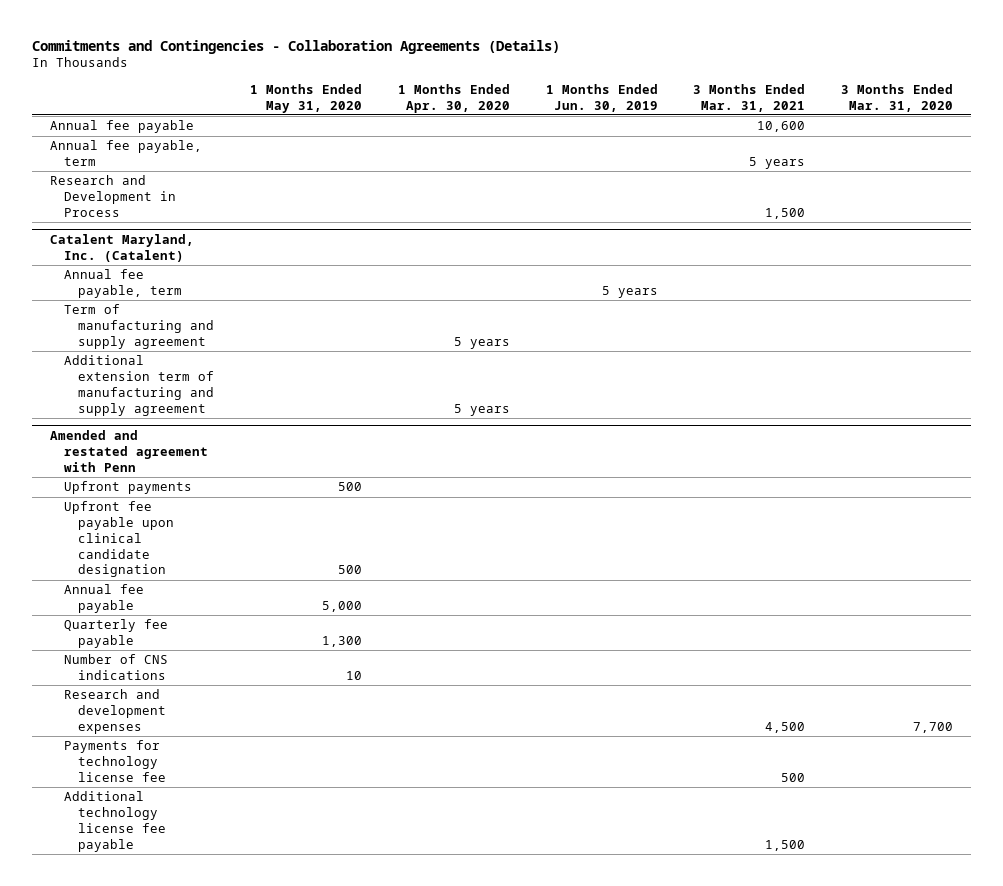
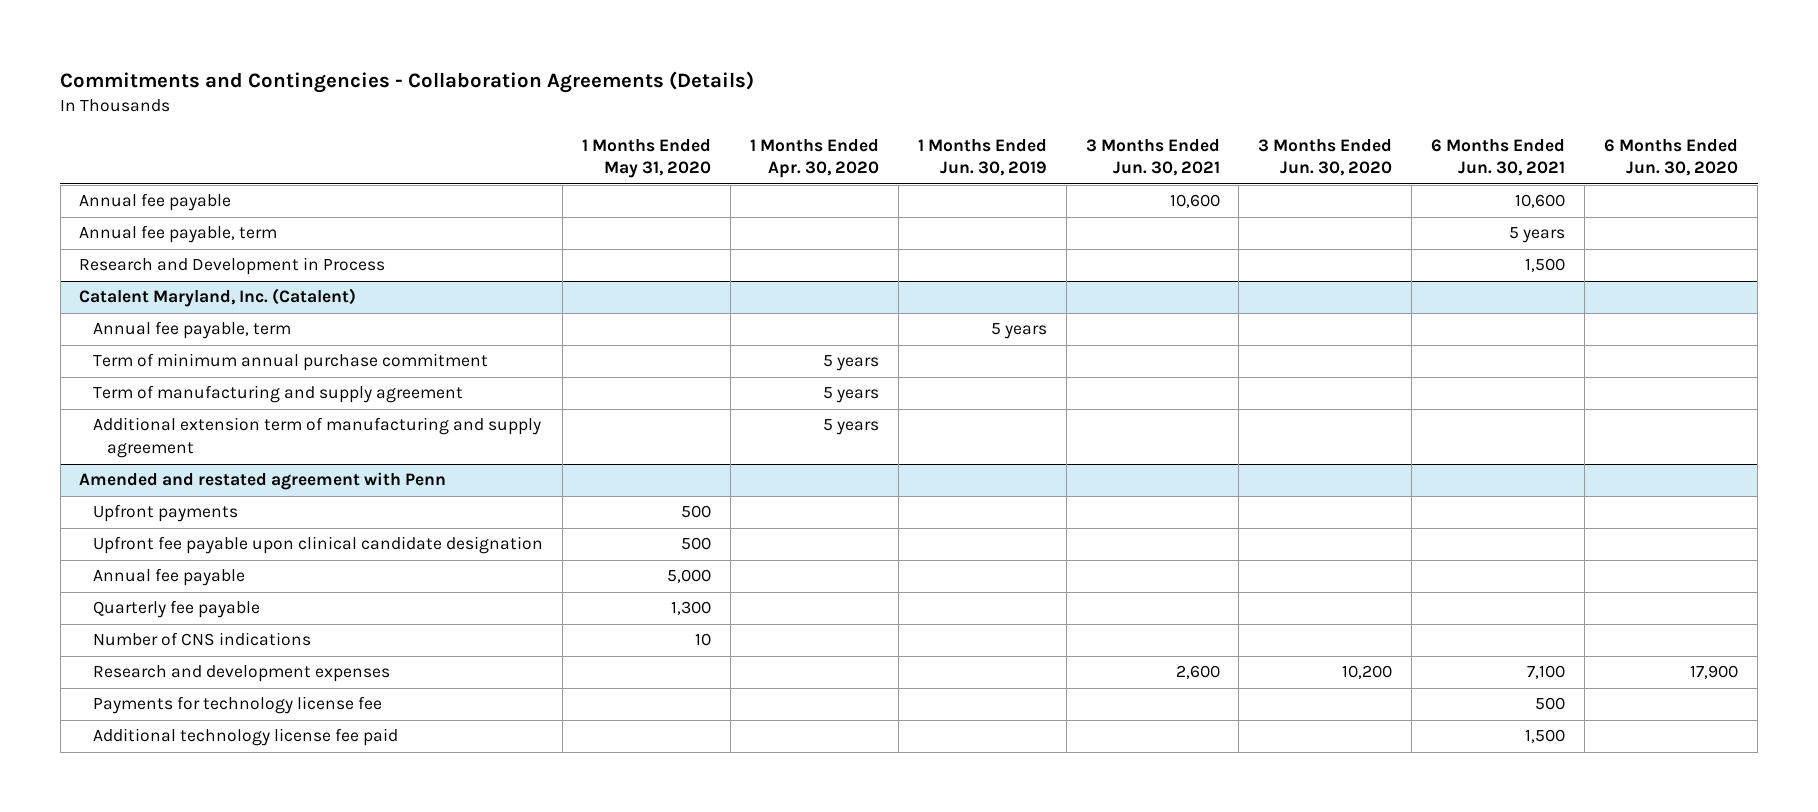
- | 1 Months Ended May 31, 2020 | 1 Months Ended Apr. 30, 2020 | 1 Months Ended Jun. 30, 2019 | 3 Months Ended Mar. 31, 2021 | 3 Months Ended Mar. 31, 2020
+ | 1 Months Ended May 31, 2020 | 1 Months Ended Apr. 30, 2020 | 1 Months Ended Jun. 30, 2019 | 3 Months Ended Jun. 30, 2021 | 3 Months Ended Jun. 30, 2020 | 6 Months Ended Jun. 30, 2021 | 6 Months Ended Jun. 30, 2020
@ Catalent Maryland, Inc. (Catalent)
+ Term of minimum annual purchase commitment | | 5 years | | | | |
@ Amended and restated agreement with Penn
- Additional technology license fee payable | | | | 1,500 |
+ Additional technology license fee paid | | | | | | 1,500 |

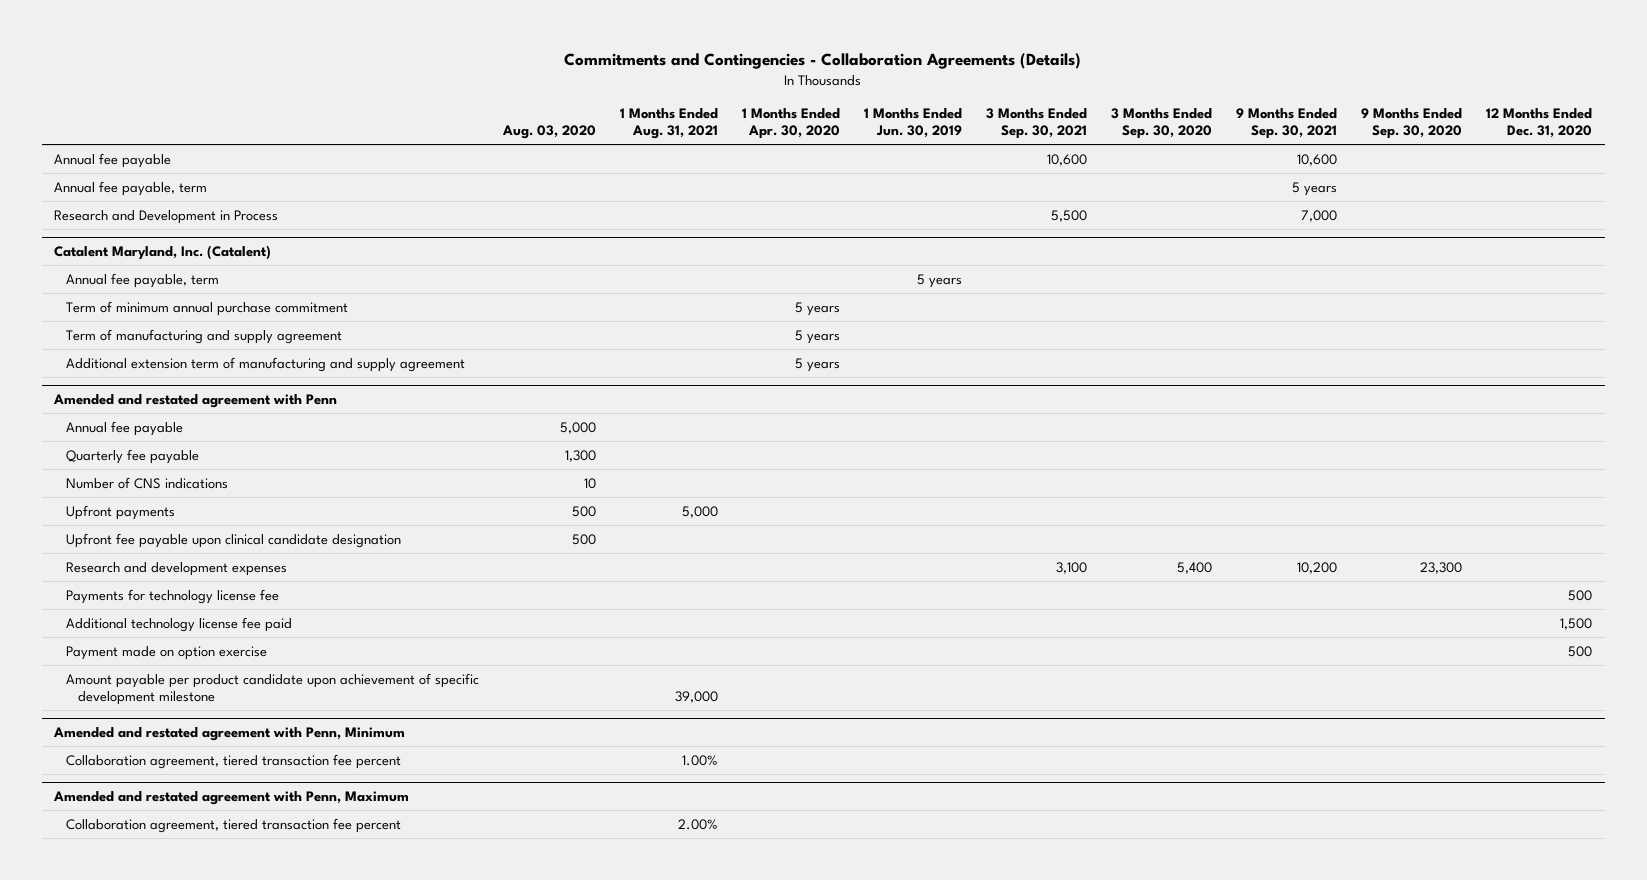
- | 1 Months Ended May 31, 2020 | 1 Months Ended Apr. 30, 2020 | 1 Months Ended Jun. 30, 2019 | 3 Months Ended Jun. 30, 2021 | 3 Months Ended Jun. 30, 2020 | 6 Months Ended Jun. 30, 2021 | 6 Months Ended Jun. 30, 2020
+ | Aug. 03, 2020 | 1 Months Ended Aug. 31, 2021 | 1 Months Ended Apr. 30, 2020 | 1 Months Ended Jun. 30, 2019 | 3 Months Ended Sep. 30, 2021 | 3 Months Ended Sep. 30, 2020 | 9 Months Ended Sep. 30, 2021 | 9 Months Ended Sep. 30, 2020 | 12 Months Ended Dec. 31, 2020
@ Amended and restated agreement with Penn
moved down: Upfront payments | 500 | 5,000 | | | | | | |
moved down: Upfront fee payable upon clinical candidate designation | 500 | | | | | | | |
+ Payment made on option exercise | | | | | | | | | 500
+ Amount payable per product candidate upon achievement of specific development milestone | | 39,000 | | | | | | |
+ Amended and restated agreement with Penn, Minimum
+ Collaboration agreement, tiered transaction fee percent | | 1.00% | | | | | | |
+ Amended and restated agreement with Penn, Maximum
+ Collaboration agreement, tiered transaction fee percent | | 2.00% | | | | | | |

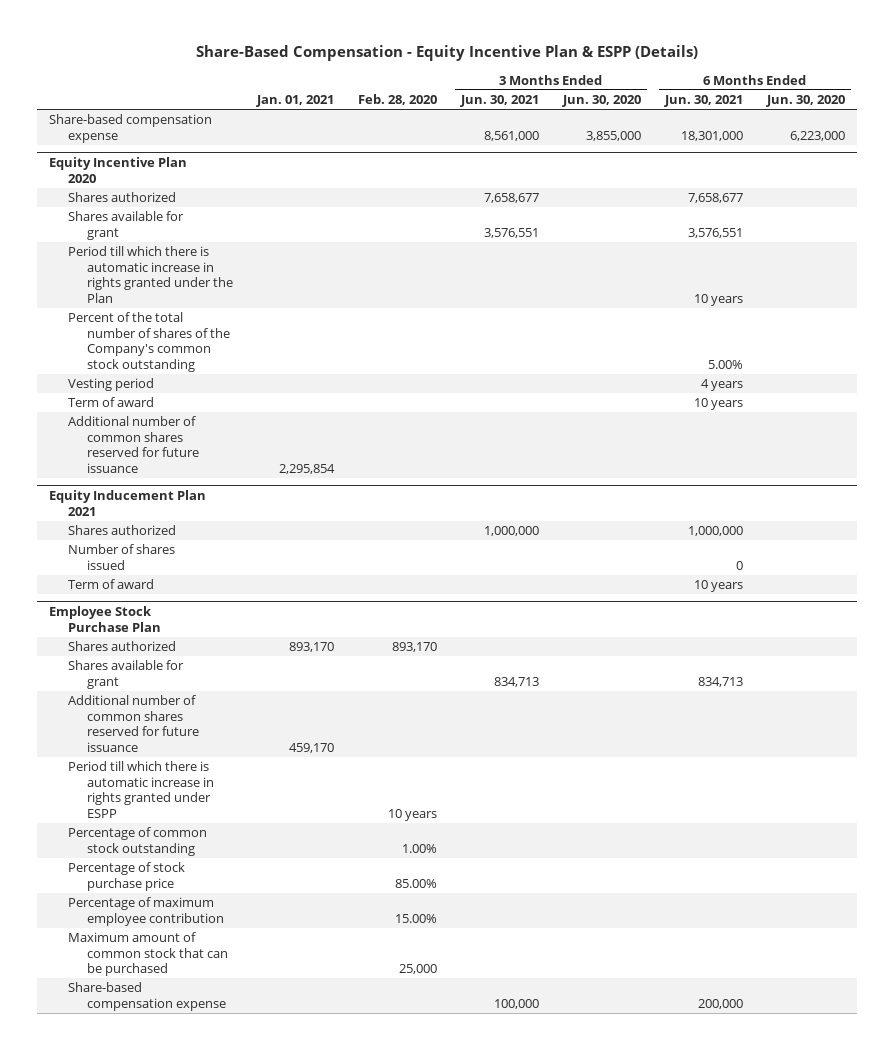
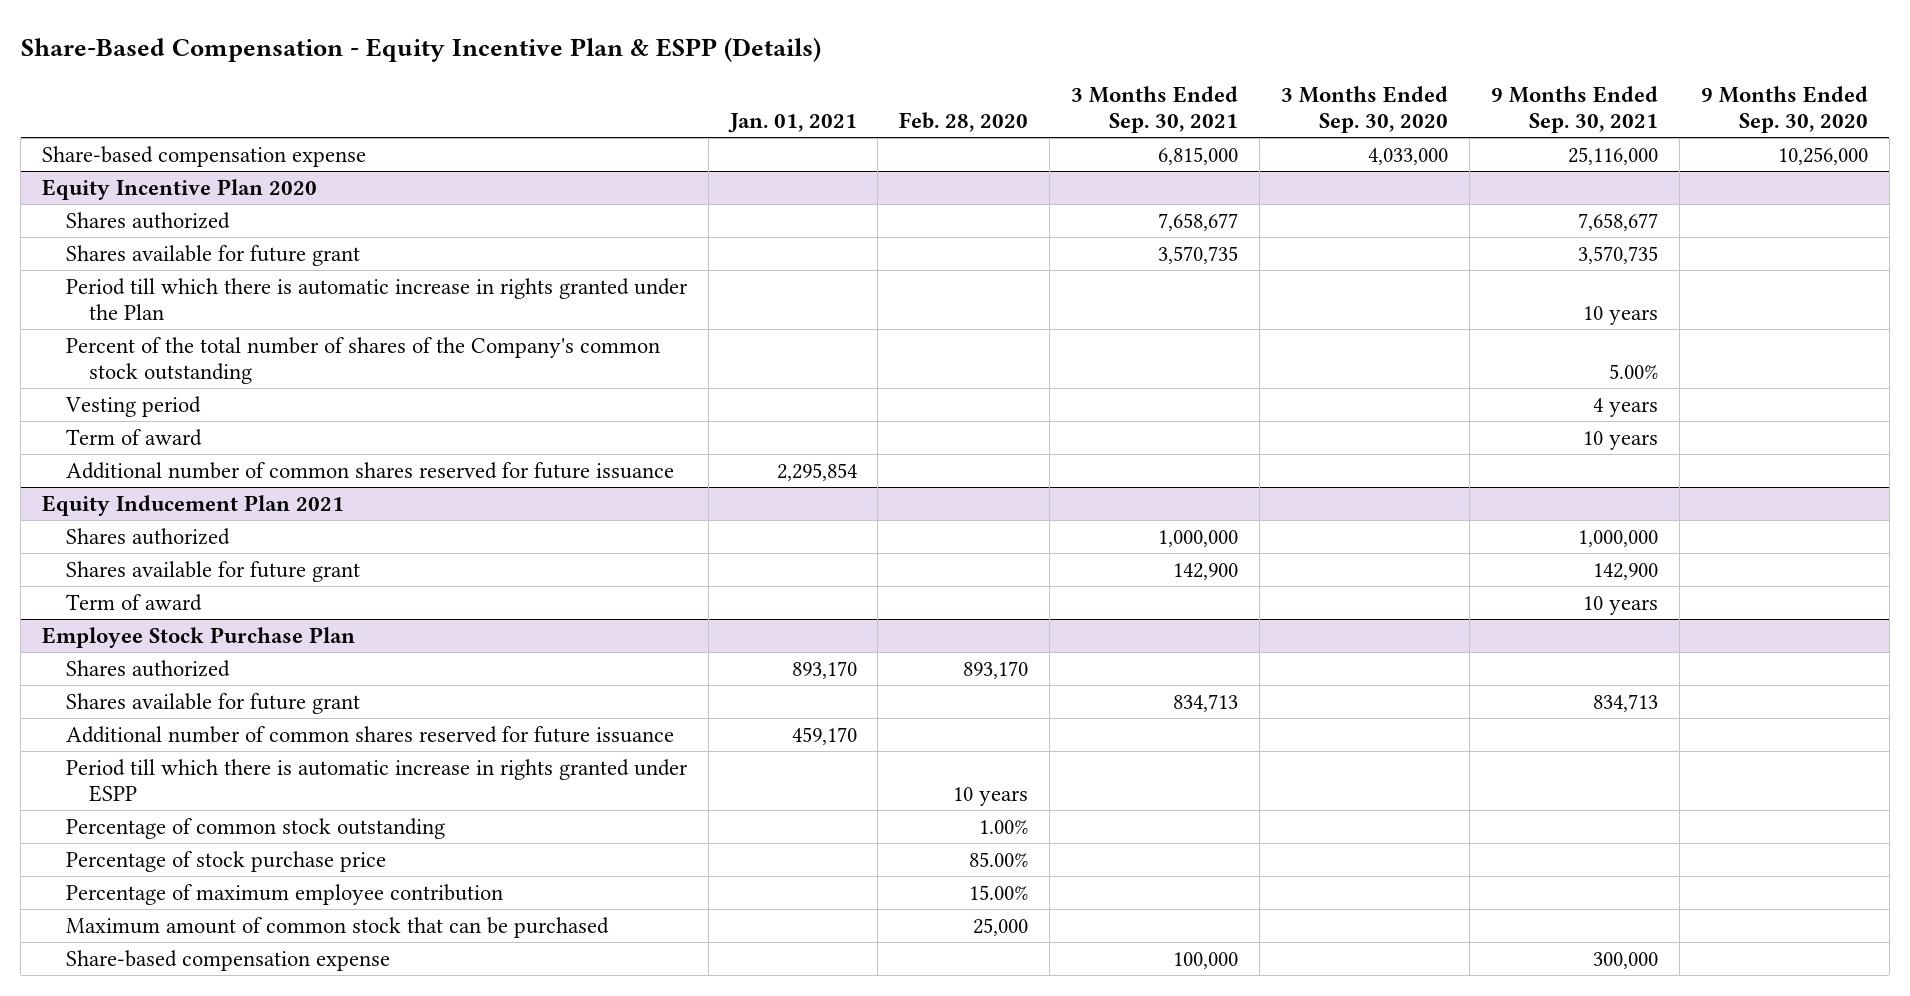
- | Jan. 01, 2021 | Feb. 28, 2020 | 3 Months Ended Jun. 30, 2021 | 3 Months Ended Jun. 30, 2020 | 6 Months Ended Jun. 30, 2021 | 6 Months Ended Jun. 30, 2020
+ | Jan. 01, 2021 | Feb. 28, 2020 | 3 Months Ended Sep. 30, 2021 | 3 Months Ended Sep. 30, 2020 | 9 Months Ended Sep. 30, 2021 | 9 Months Ended Sep. 30, 2020
@ Equity Incentive Plan 2020
- Shares available for grant | | | 3,576,551 | | 3,576,551 |
+ Shares available for future grant | | | 3,570,735 | | 3,570,735 |
@ Equity Inducement Plan 2021
- Number of shares issued | | | | | 0 |
+ Shares available for future grant | | | 142,900 | | 142,900 |
@ Employee Stock Purchase Plan
- Shares available for grant | | | 834,713 | | 834,713 |
+ Shares available for future grant | | | 834,713 | | 834,713 |

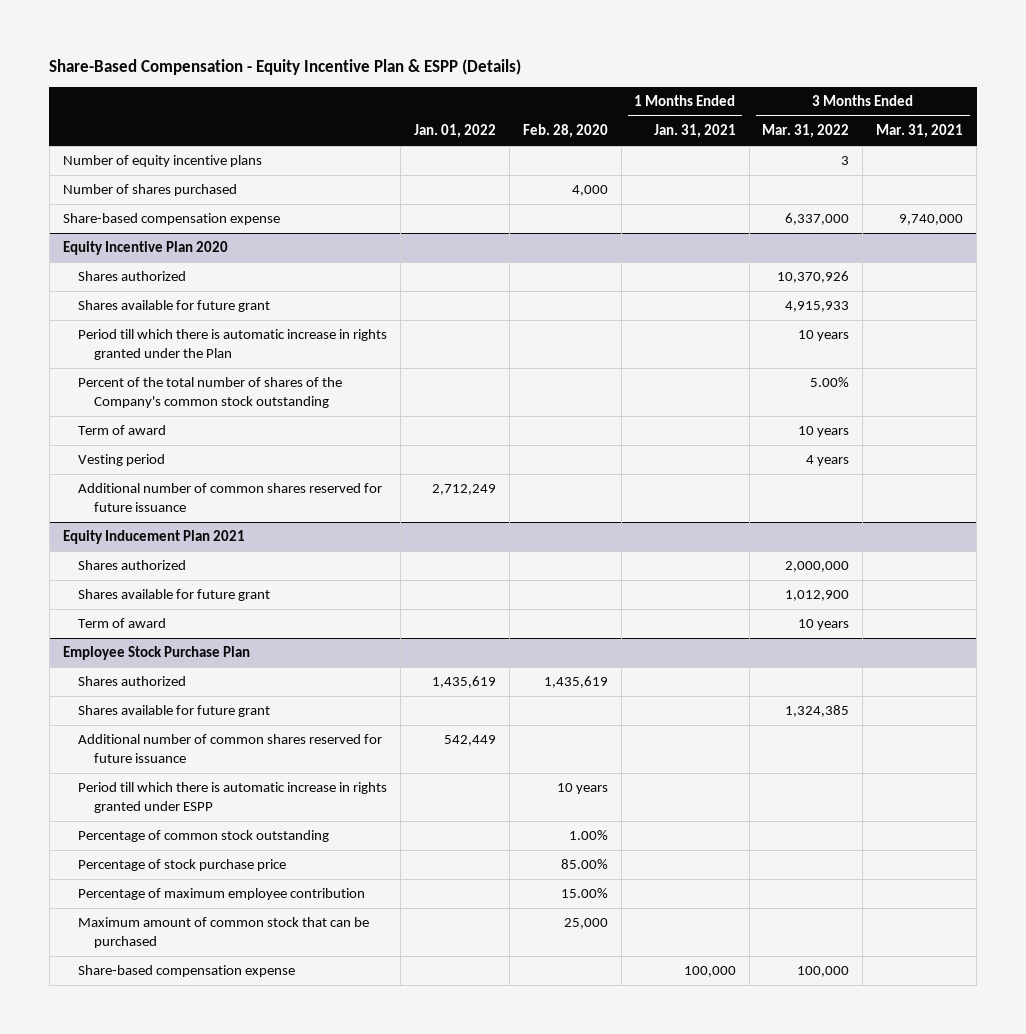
- | Jan. 01, 2021 | Feb. 28, 2020 | 3 Months Ended Sep. 30, 2021 | 3 Months Ended Sep. 30, 2020 | 9 Months Ended Sep. 30, 2021 | 9 Months Ended Sep. 30, 2020
+ | Jan. 01, 2022 | Feb. 28, 2020 | 1 Months Ended Jan. 31, 2021 | 3 Months Ended Mar. 31, 2022 | 3 Months Ended Mar. 31, 2021
+ Number of equity incentive plans | | | | 3 |
+ Number of shares purchased | | 4,000 | | |
@ Equity Incentive Plan 2020
moved down: Vesting period | | | | 4 years |
@ Employee Stock Purchase Plan
- Shares authorized | 893,170 | 893,170 | | | |
+ Shares authorized | 1,435,619 | 1,435,619 | | |

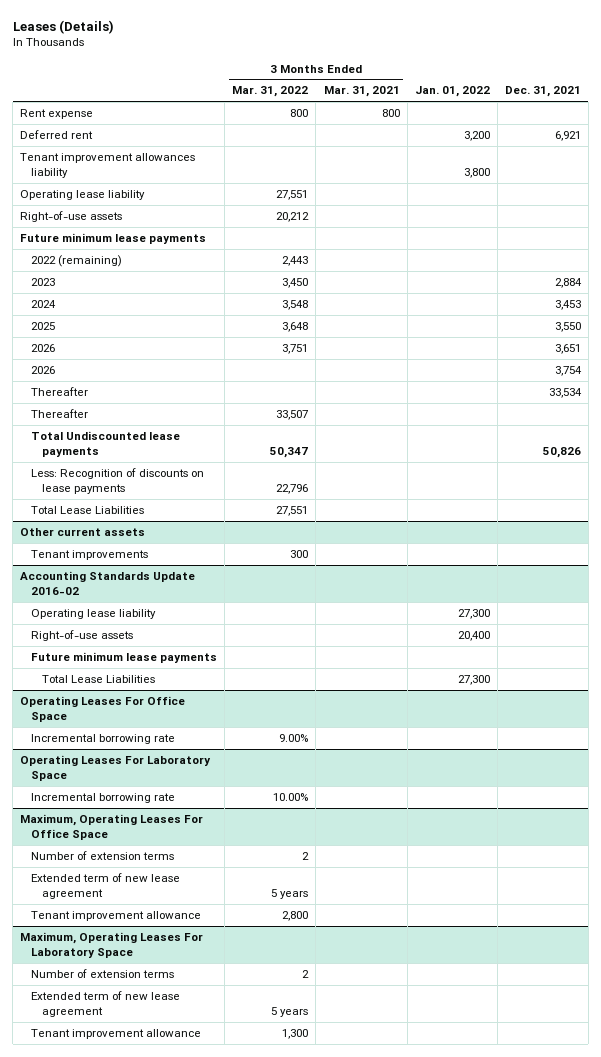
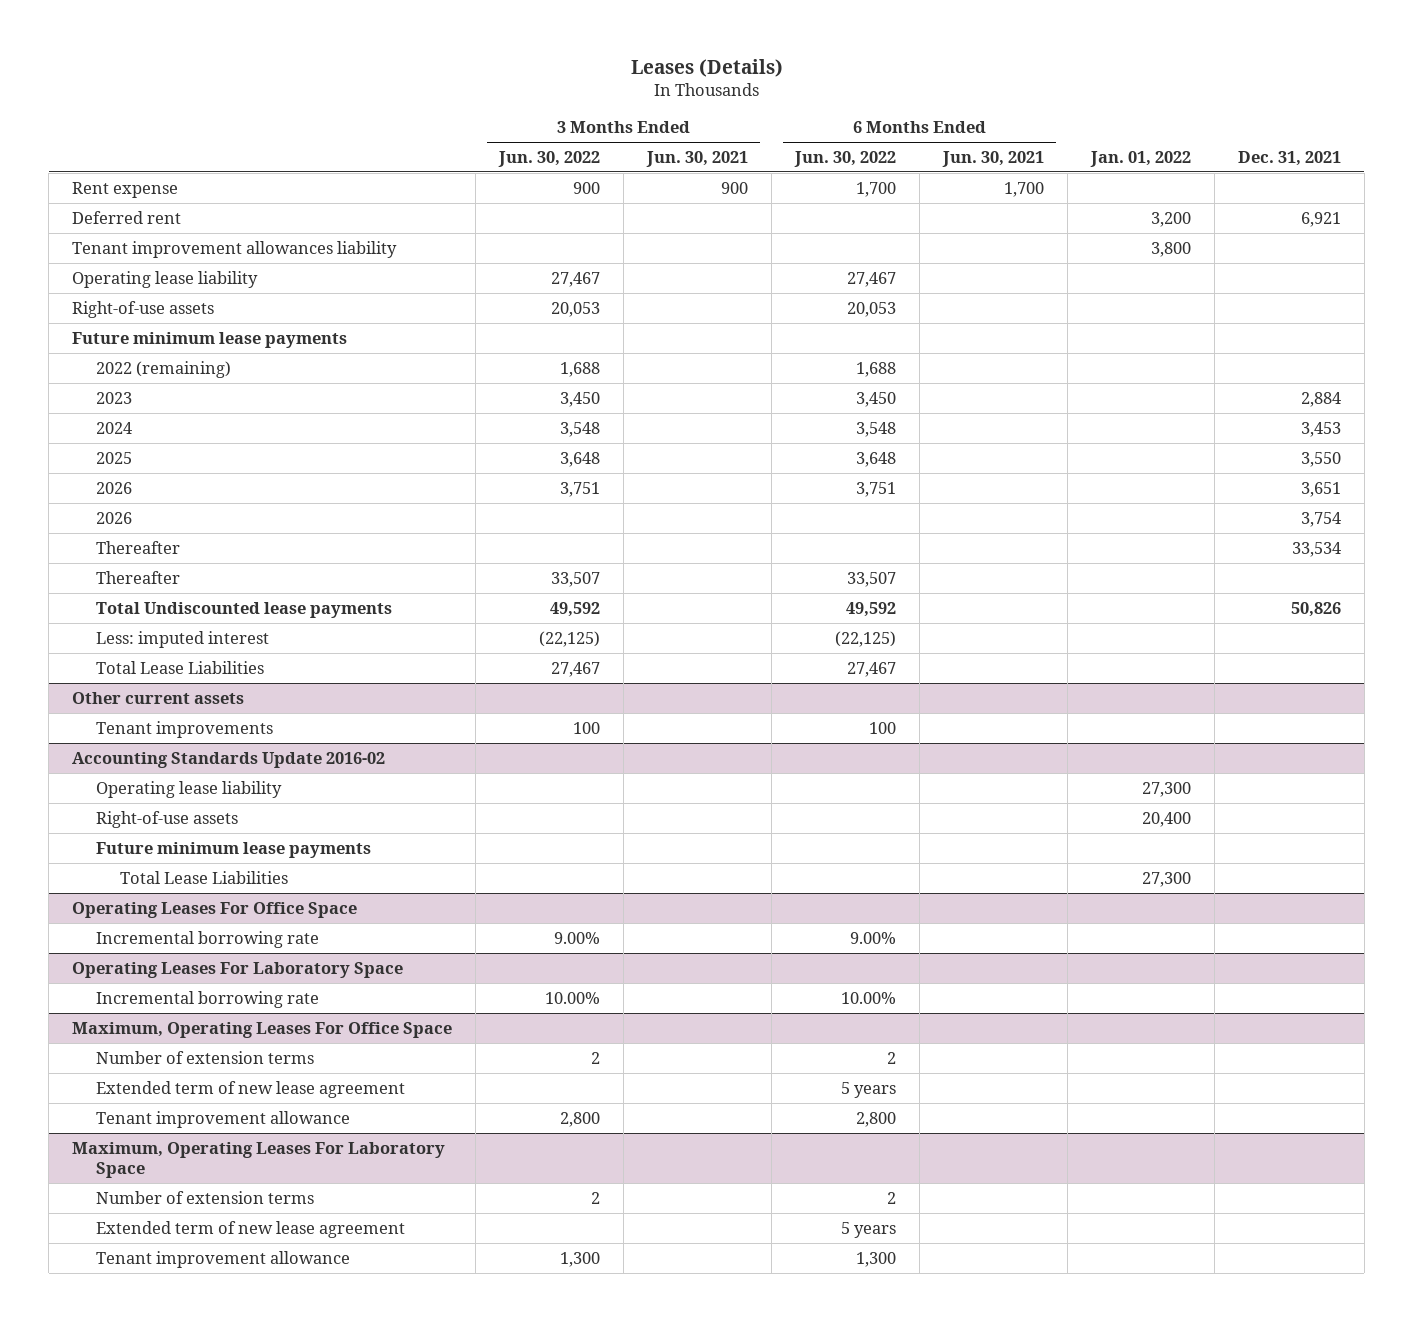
- | 3 Months Ended Mar. 31, 2022 | 3 Months Ended Mar. 31, 2021 | Jan. 01, 2022 | Dec. 31, 2021
+ | 3 Months Ended Jun. 30, 2022 | 3 Months Ended Jun. 30, 2021 | 6 Months Ended Jun. 30, 2022 | 6 Months Ended Jun. 30, 2021 | Jan. 01, 2022 | Dec. 31, 2021
- Less: Recognition of discounts on lease payments | 22,796 | | |
+ Less: imputed interest | (22,125) | | (22,125) | | |

